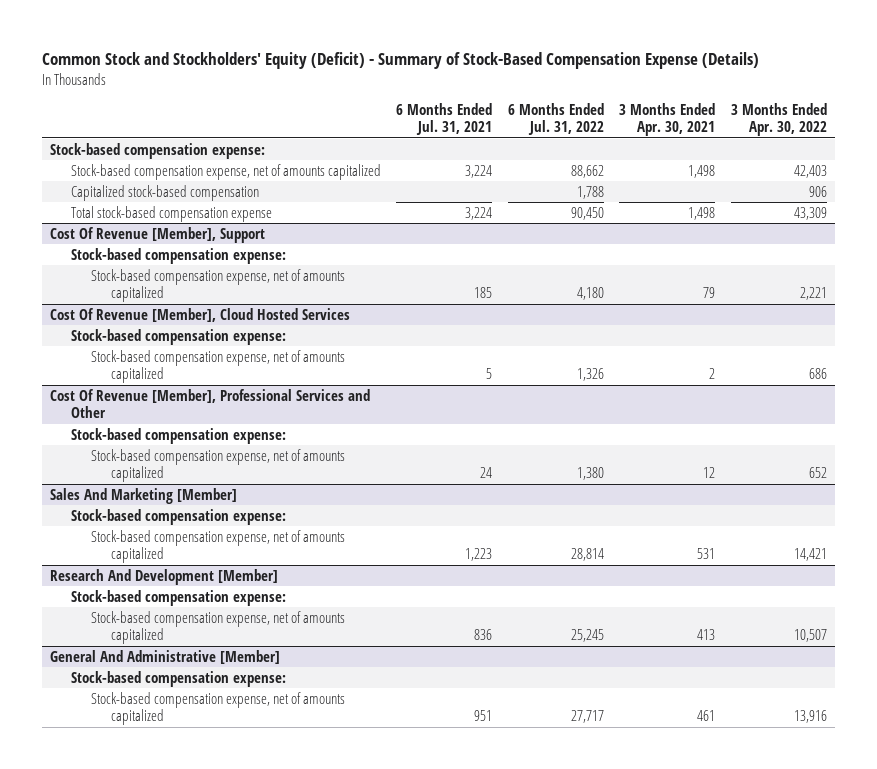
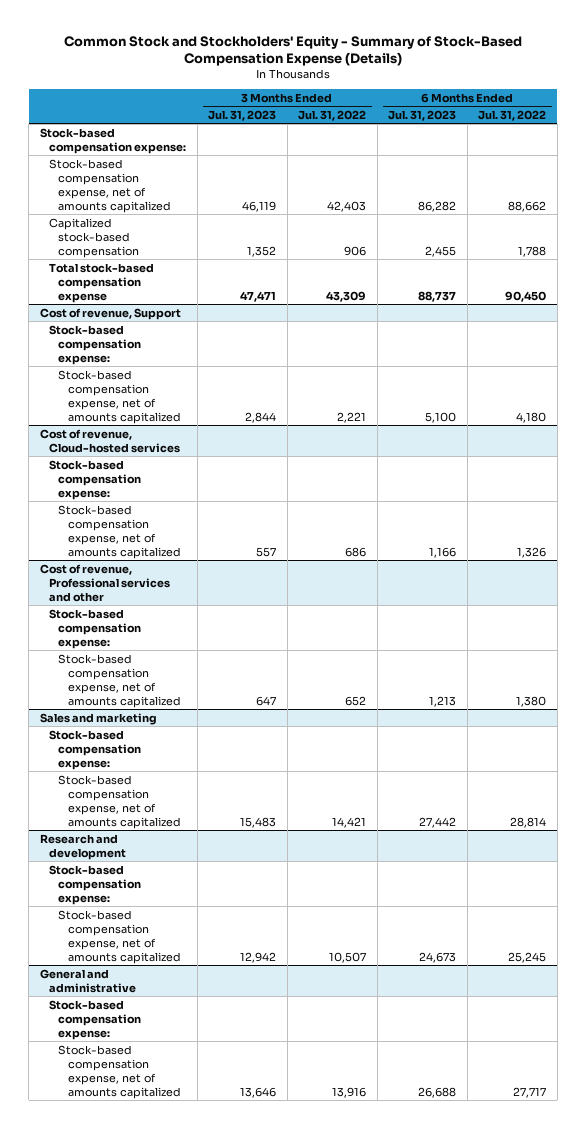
- Common Stock and Stockholders' Equity (Deficit) - Summary of Stock-Based Compensation Expense (Details)
+ Common Stock and Stockholders' Equity - Summary of Stock-Based Compensation Expense (Details)
- | 6 Months Ended Jul. 31, 2021 | 6 Months Ended Jul. 31, 2022 | 3 Months Ended Apr. 30, 2021 | 3 Months Ended Apr. 30, 2022
+ | 3 Months Ended Jul. 31, 2023 | 3 Months Ended Jul. 31, 2022 | 6 Months Ended Jul. 31, 2023 | 6 Months Ended Jul. 31, 2022
- Cost Of Revenue [Member], Support
+ Cost of revenue, Support
- Cost Of Revenue [Member], Cloud Hosted Services
+ Cost of revenue, Cloud-hosted services
- Cost Of Revenue [Member], Professional Services and Other
+ Cost of revenue, Professional services and other
- Sales And Marketing [Member]
+ Sales and marketing
- Research And Development [Member]
+ Research and development
- General And Administrative [Member]
+ General and administrative

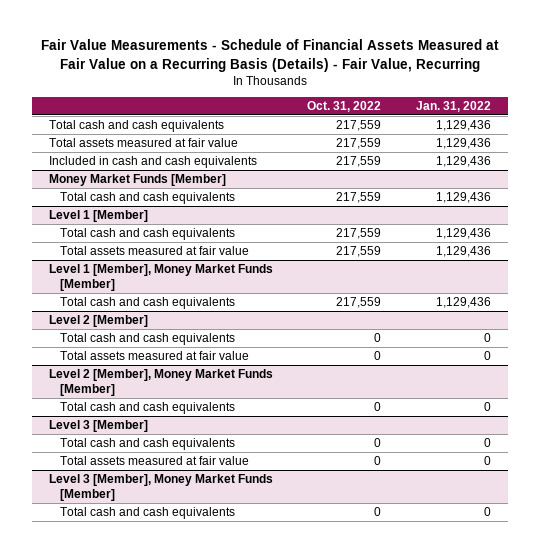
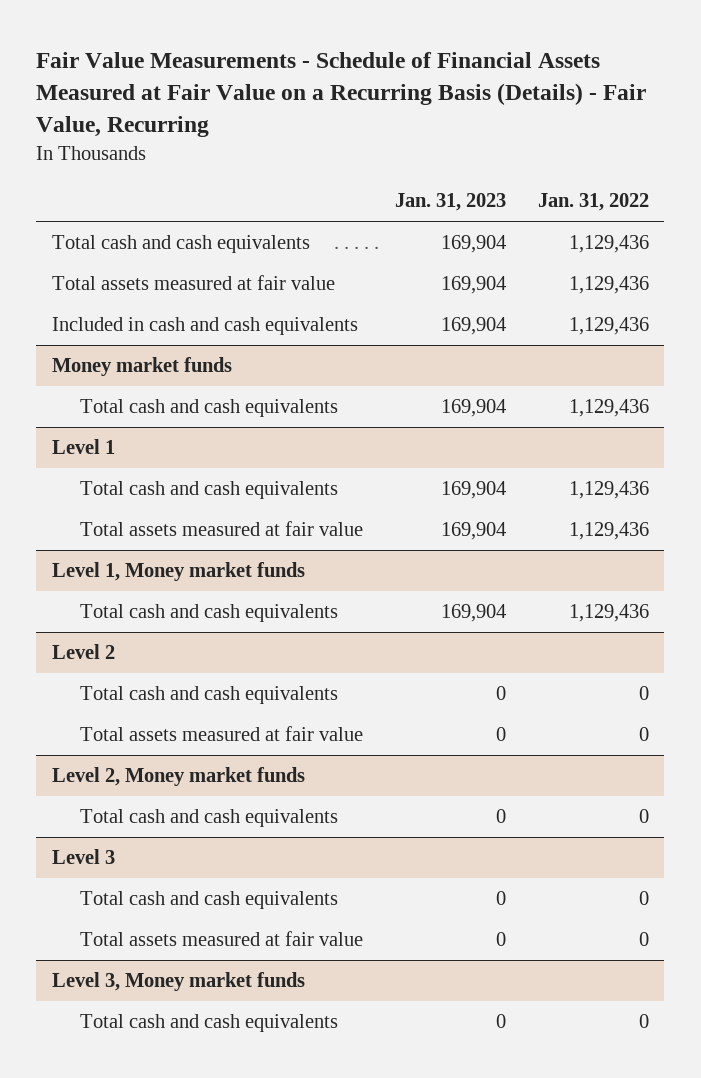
- | Oct. 31, 2022 | Jan. 31, 2022
+ | Jan. 31, 2023 | Jan. 31, 2022
- Money Market Funds [Member]
+ Money market funds
- Level 1 [Member]
+ Level 1
- Level 1 [Member], Money Market Funds [Member]
+ Level 1, Money market funds
- Level 2 [Member]
+ Level 2
- Level 2 [Member], Money Market Funds [Member]
+ Level 2, Money market funds
- Level 3 [Member]
+ Level 3
- Level 3 [Member], Money Market Funds [Member]
+ Level 3, Money market funds

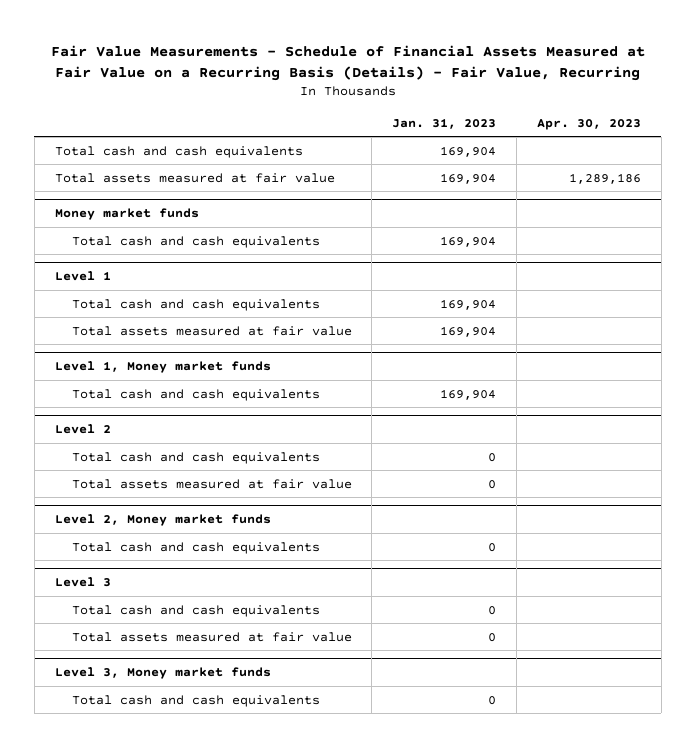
- | Jan. 31, 2023 | Jan. 31, 2022
+ | Jan. 31, 2023 | Apr. 30, 2023
- Included in cash and cash equivalents | 169,904 | 1,129,436

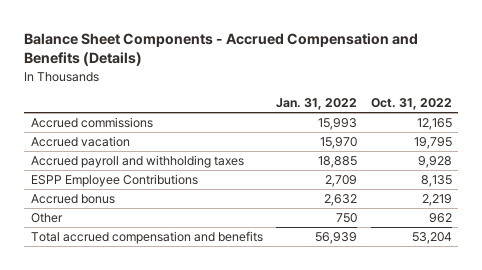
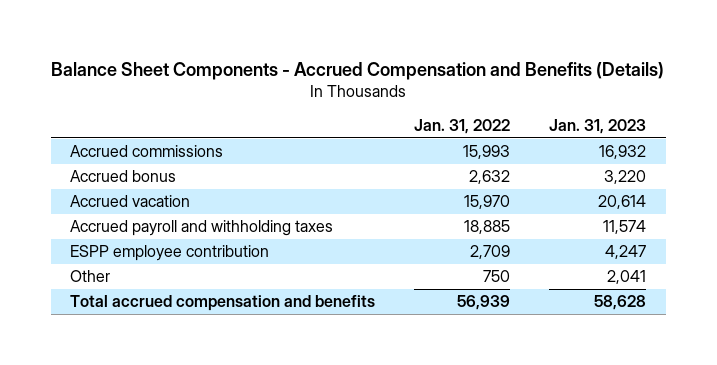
- | Jan. 31, 2022 | Oct. 31, 2022
+ | Jan. 31, 2022 | Jan. 31, 2023
moved up: Accrued bonus | 2,632 | 3,220
- ESPP Employee Contributions | 2,709 | 8,135
+ ESPP employee contribution | 2,709 | 4,247

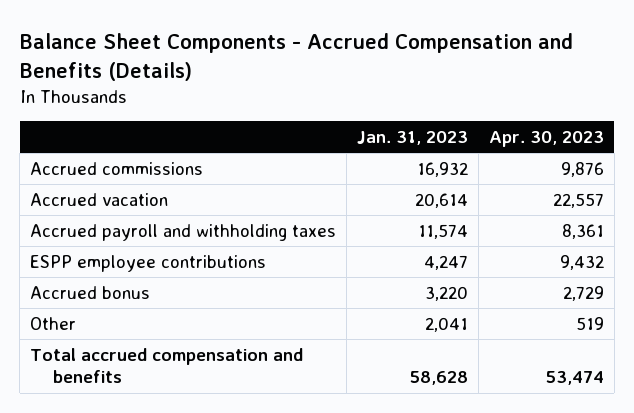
- | Jan. 31, 2022 | Jan. 31, 2023
+ | Jan. 31, 2023 | Apr. 30, 2023
- ESPP employee contribution | 2,709 | 4,247
+ ESPP employee contributions | 4,247 | 9,432
moved down: Accrued bonus | 3,220 | 2,729

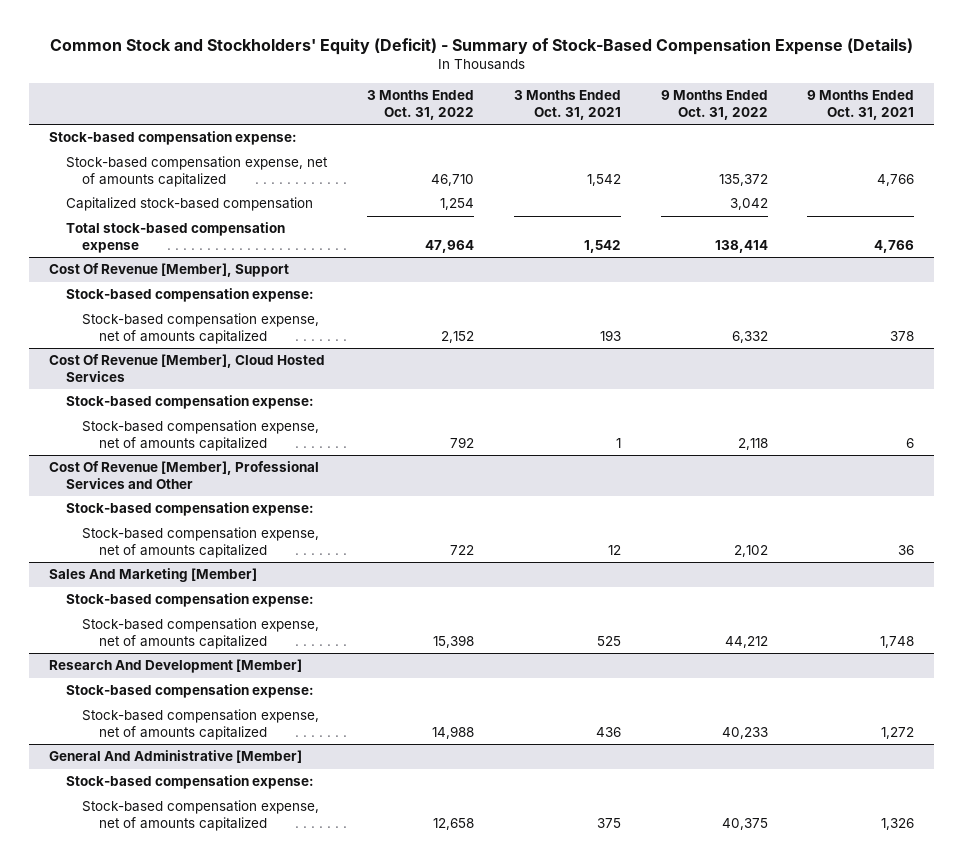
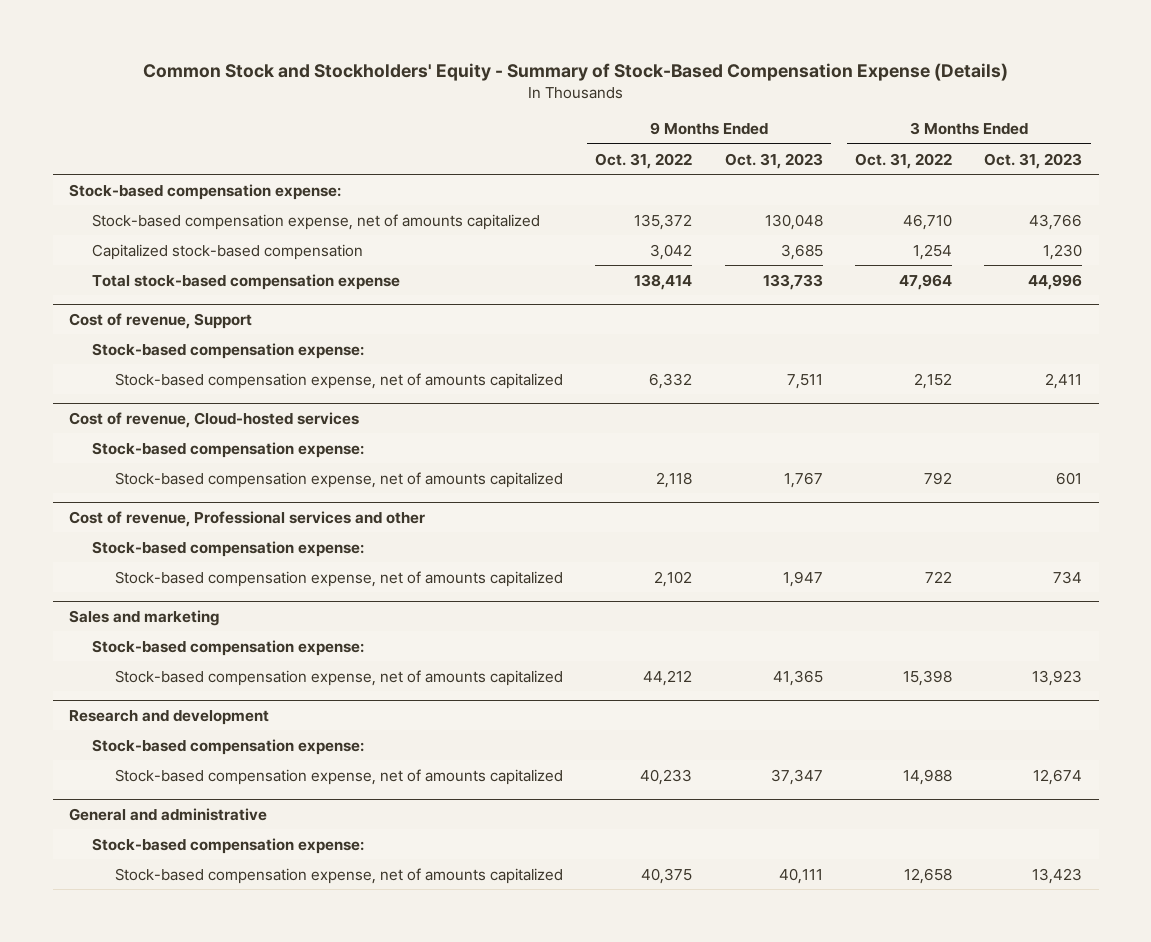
- Common Stock and Stockholders' Equity (Deficit) - Summary of Stock-Based Compensation Expense (Details)
+ Common Stock and Stockholders' Equity - Summary of Stock-Based Compensation Expense (Details)
- | 3 Months Ended Oct. 31, 2022 | 3 Months Ended Oct. 31, 2021 | 9 Months Ended Oct. 31, 2022 | 9 Months Ended Oct. 31, 2021
+ | 9 Months Ended Oct. 31, 2022 | 9 Months Ended Oct. 31, 2023 | 3 Months Ended Oct. 31, 2022 | 3 Months Ended Oct. 31, 2023
- Cost Of Revenue [Member], Support
+ Cost of revenue, Support
- Cost Of Revenue [Member], Cloud Hosted Services
+ Cost of revenue, Cloud-hosted services
- Cost Of Revenue [Member], Professional Services and Other
+ Cost of revenue, Professional services and other
- Sales And Marketing [Member]
+ Sales and marketing
- Research And Development [Member]
+ Research and development
- General And Administrative [Member]
+ General and administrative

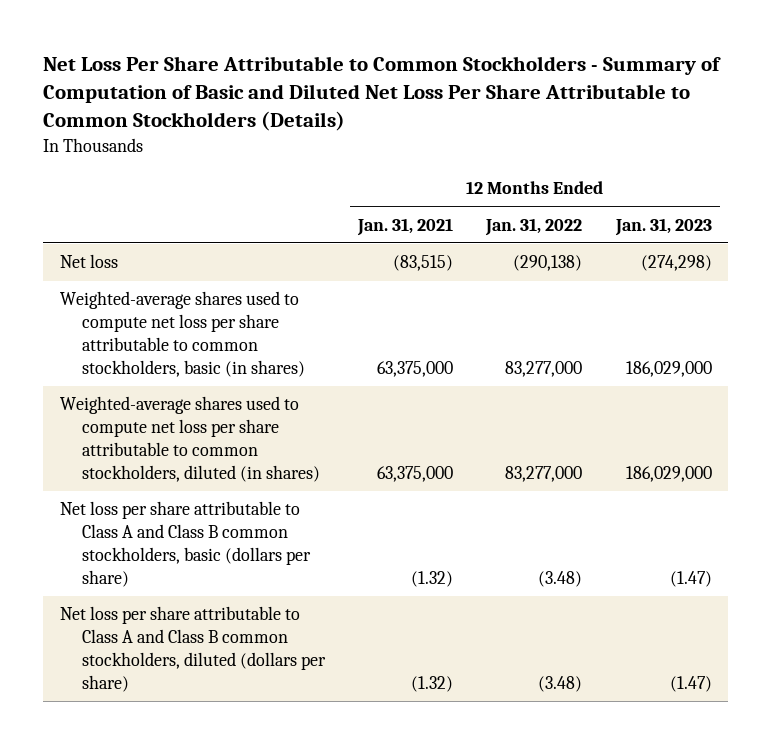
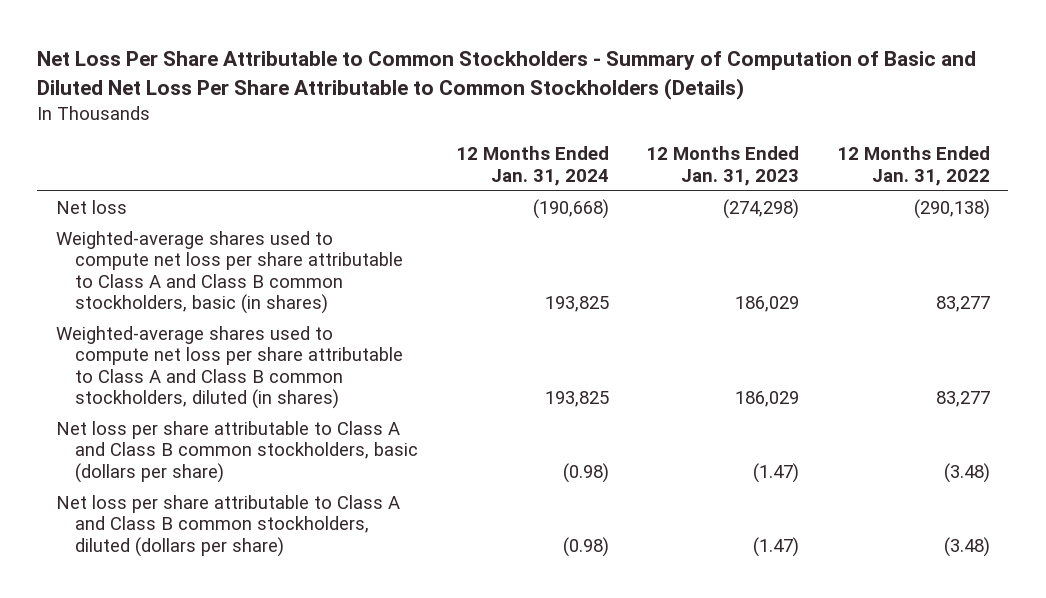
- | 12 Months Ended Jan. 31, 2021 | 12 Months Ended Jan. 31, 2022 | 12 Months Ended Jan. 31, 2023
+ | 12 Months Ended Jan. 31, 2024 | 12 Months Ended Jan. 31, 2023 | 12 Months Ended Jan. 31, 2022
- Weighted-average shares used to compute net loss per share attributable to common stockholders, basic (in shares) | 63,375,000 | 83,277,000 | 186,029,000
- Weighted-average shares used to compute net loss per share attributable to common stockholders, diluted (in shares) | 63,375,000 | 83,277,000 | 186,029,000
+ Weighted-average shares used to compute net loss per share attributable to Class A and Class B common stockholders, basic (in shares) | 193,825 | 186,029 | 83,277
+ Weighted-average shares used to compute net loss per share attributable to Class A and Class B common stockholders, diluted (in shares) | 193,825 | 186,029 | 83,277

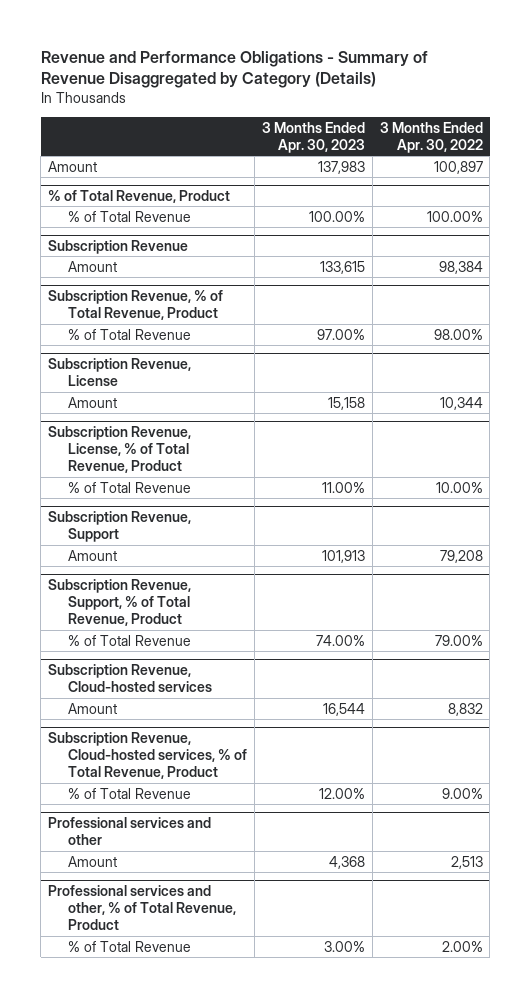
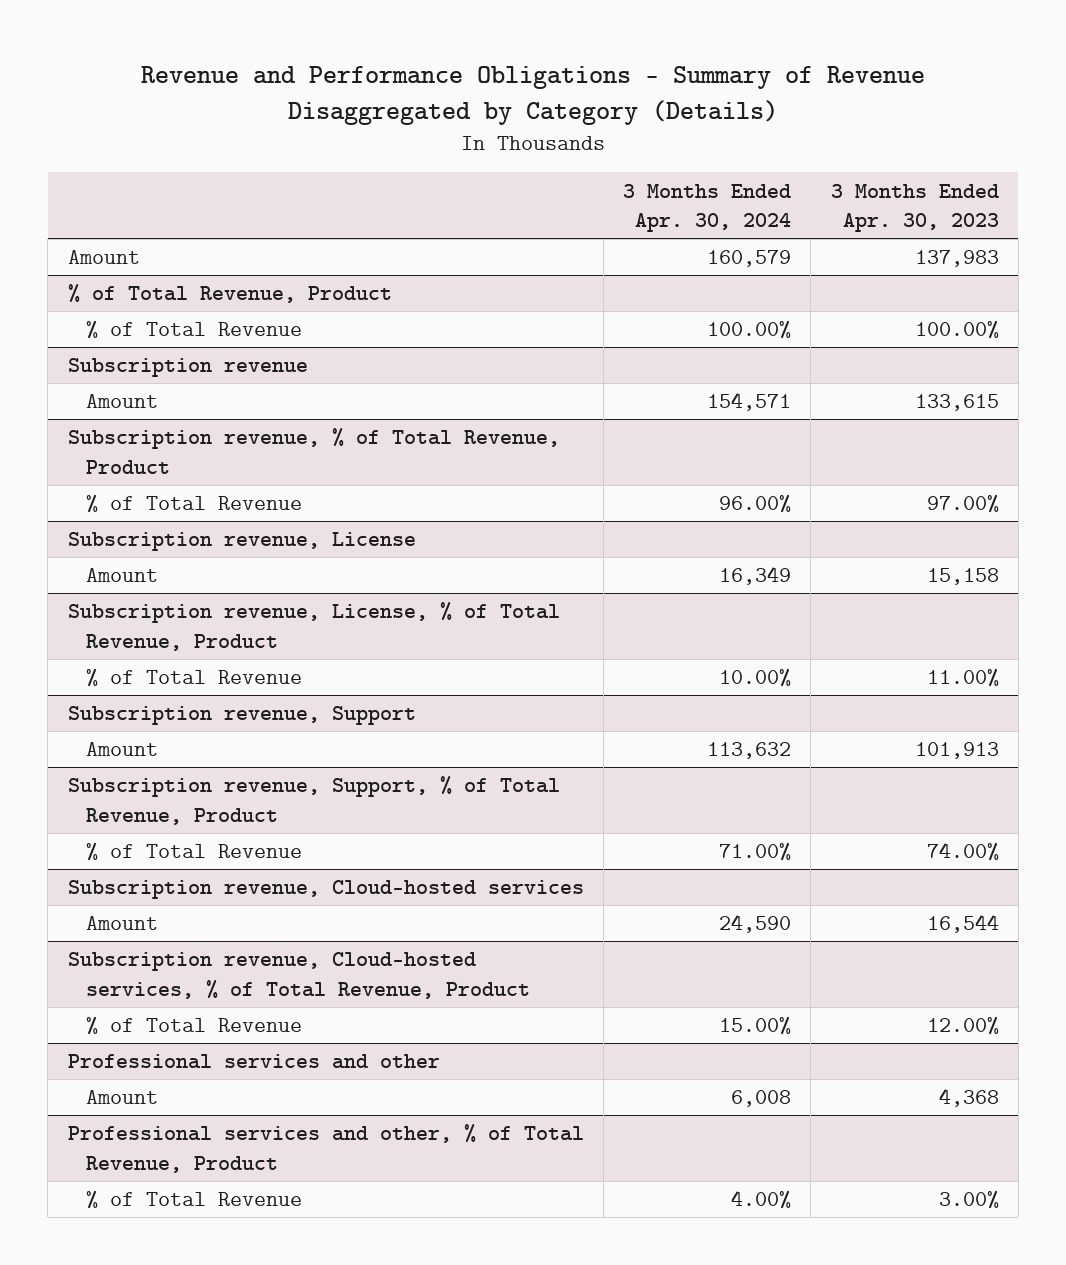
- | 3 Months Ended Apr. 30, 2023 | 3 Months Ended Apr. 30, 2022
+ | 3 Months Ended Apr. 30, 2024 | 3 Months Ended Apr. 30, 2023
- Subscription Revenue
+ Subscription revenue
- Subscription Revenue, % of Total Revenue, Product
+ Subscription revenue, % of Total Revenue, Product
- Subscription Revenue, License
+ Subscription revenue, License
- Subscription Revenue, License, % of Total Revenue, Product
+ Subscription revenue, License, % of Total Revenue, Product
- Subscription Revenue, Support
+ Subscription revenue, Support
- Subscription Revenue, Support, % of Total Revenue, Product
+ Subscription revenue, Support, % of Total Revenue, Product
- Subscription Revenue, Cloud-hosted services
+ Subscription revenue, Cloud-hosted services
- Subscription Revenue, Cloud-hosted services, % of Total Revenue, Product
+ Subscription revenue, Cloud-hosted services, % of Total Revenue, Product

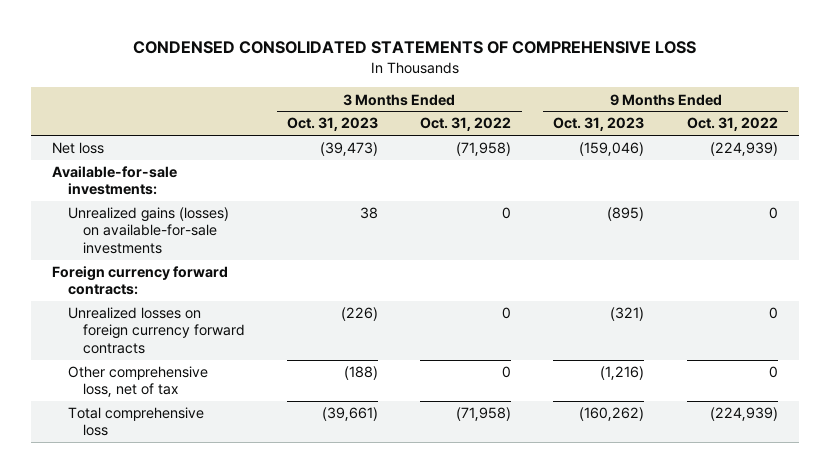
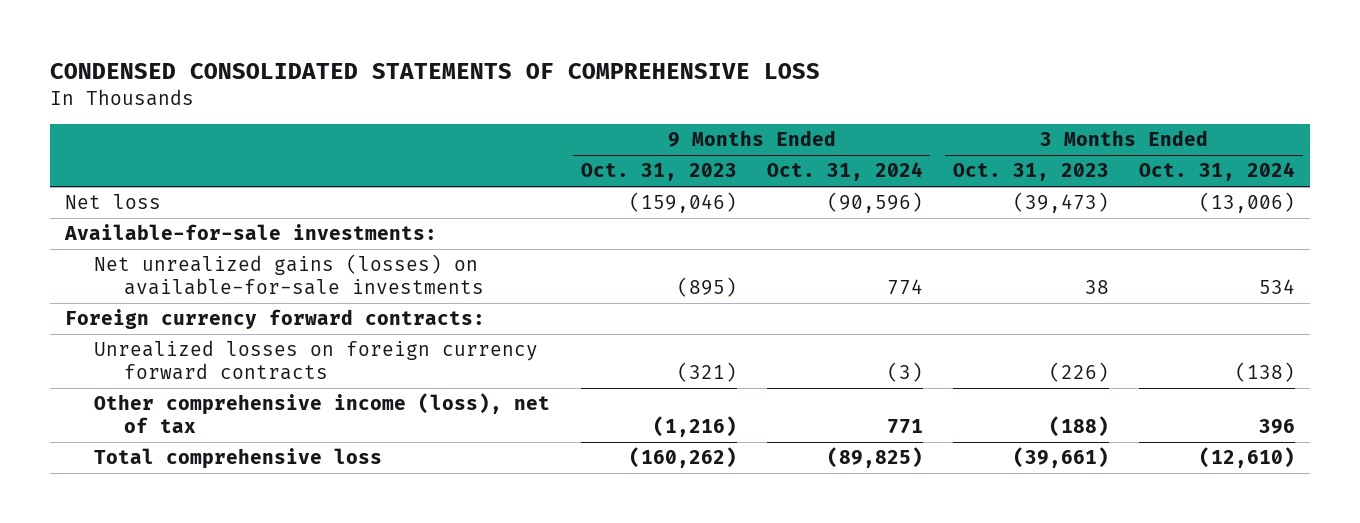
- | 3 Months Ended Oct. 31, 2023 | 3 Months Ended Oct. 31, 2022 | 9 Months Ended Oct. 31, 2023 | 9 Months Ended Oct. 31, 2022
+ | 9 Months Ended Oct. 31, 2023 | 9 Months Ended Oct. 31, 2024 | 3 Months Ended Oct. 31, 2023 | 3 Months Ended Oct. 31, 2024
- Unrealized gains (losses) on available-for-sale investments | 38 | 0 | (895) | 0
+ Net unrealized gains (losses) on available-for-sale investments | (895) | 774 | 38 | 534
- Other comprehensive loss, net of tax | (188) | 0 | (1,216) | 0
+ Other comprehensive income (loss), net of tax | (1,216) | 771 | (188) | 396

